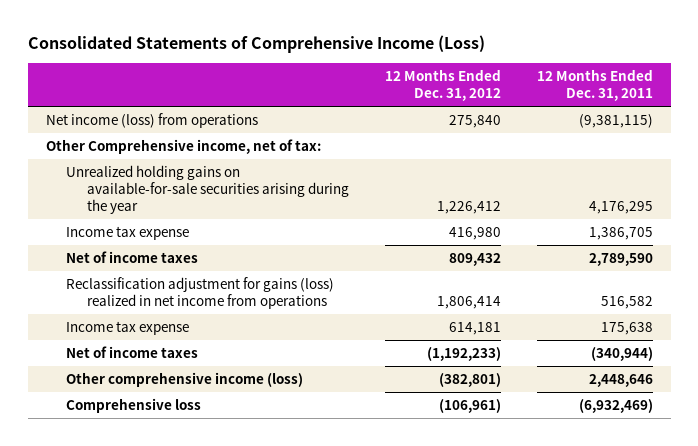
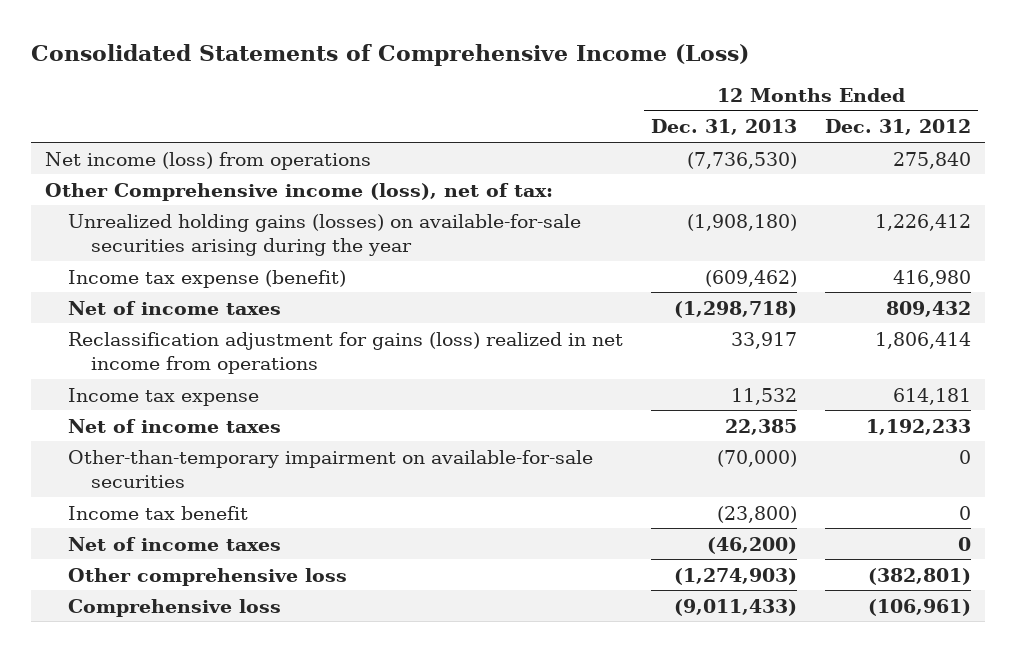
- | 12 Months Ended Dec. 31, 2012 | 12 Months Ended Dec. 31, 2011
+ | 12 Months Ended Dec. 31, 2013 | 12 Months Ended Dec. 31, 2012
- Other Comprehensive income, net of tax:
- Unrealized holding gains on available-for-sale securities arising during the year | 1,226,412 | 4,176,295
- Income tax expense | 416,980 | 1,386,705
+ Other Comprehensive income (loss), net of tax:
+ Unrealized holding gains (losses) on available-for-sale securities arising during the year | (1,908,180) | 1,226,412
+ Income tax expense (benefit) | (609,462) | 416,980
- Net of income taxes | (1,192,233) | (340,944)
- Other comprehensive income (loss) | (382,801) | 2,448,646
+ Net of income taxes | 22,385 | 1,192,233
+ Other-than-temporary impairment on available-for-sale securities | (70,000) | 0
+ Income tax benefit | (23,800) | 0
+ Net of income taxes | (46,200) | 0
+ Other comprehensive loss | (1,274,903) | (382,801)

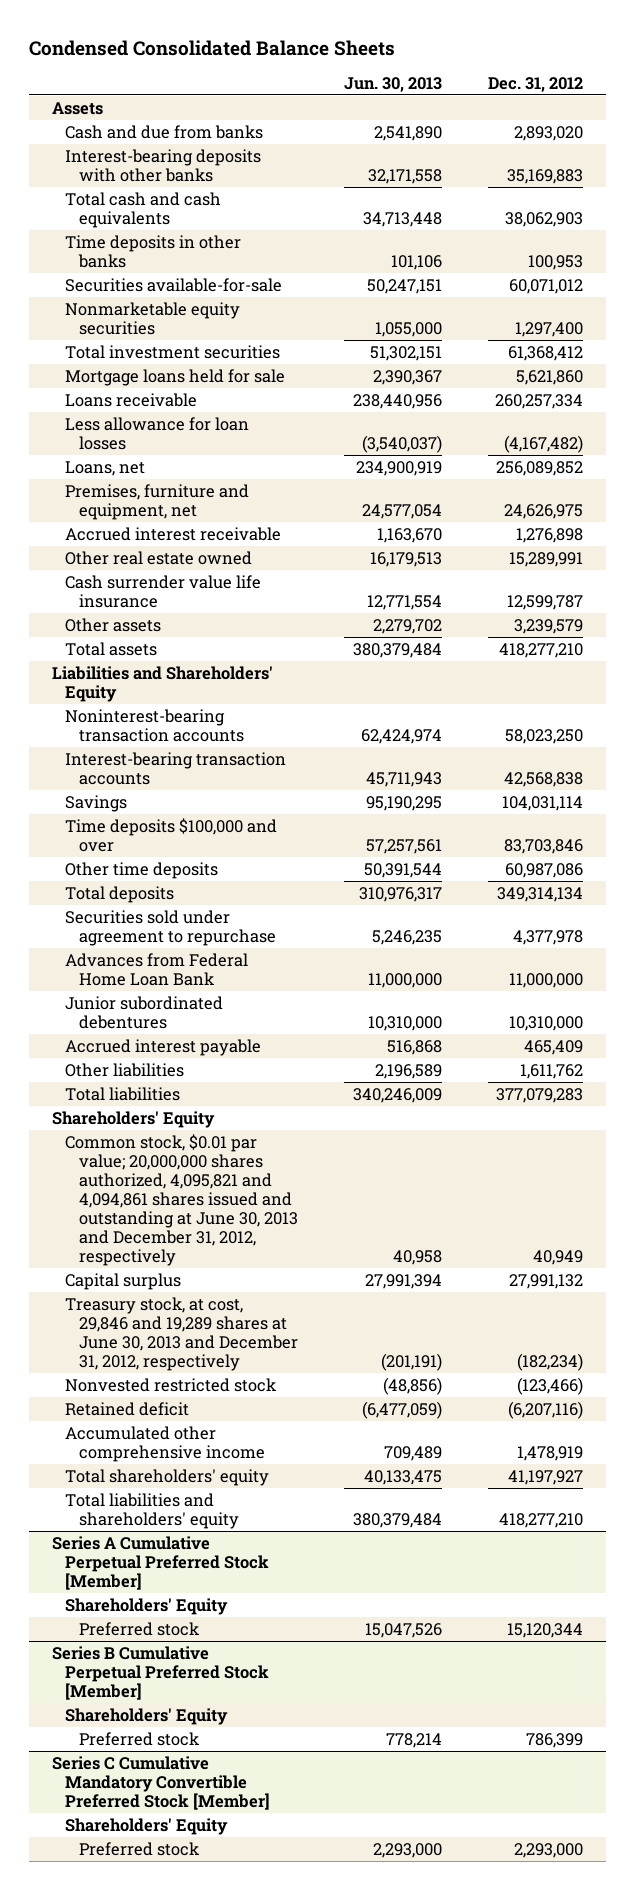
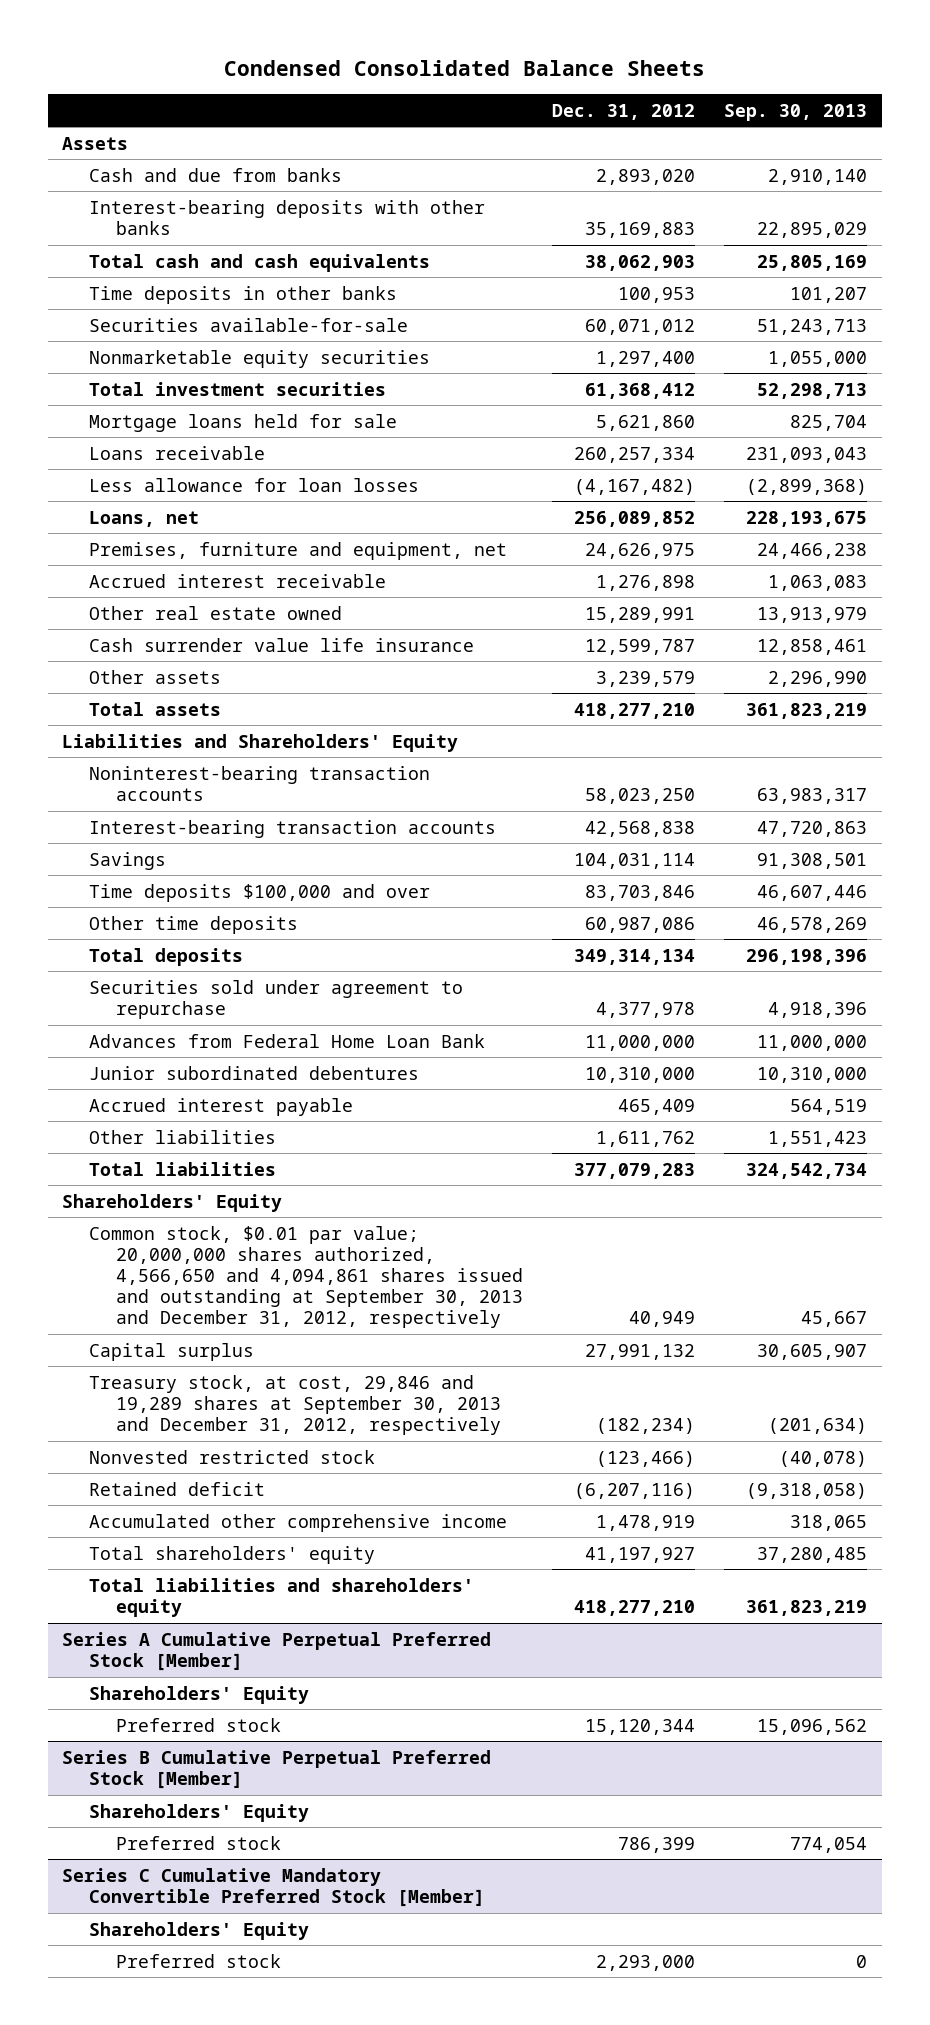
- | Jun. 30, 2013 | Dec. 31, 2012
+ | Dec. 31, 2012 | Sep. 30, 2013
- Common stock, $0.01 par value; 20,000,000 shares authorized, 4,095,821 and 4,094,861 shares issued and outstanding at June 30, 2013 and December 31, 2012, respectively | 40,958 | 40,949
+ Common stock, $0.01 par value; 20,000,000 shares authorized, 4,566,650 and 4,094,861 shares issued and outstanding at September 30, 2013 and December 31, 2012, respectively | 40,949 | 45,667
- Treasury stock, at cost, 29,846 and 19,289 shares at June 30, 2013 and December 31, 2012, respectively | (201,191) | (182,234)
+ Treasury stock, at cost, 29,846 and 19,289 shares at September 30, 2013 and December 31, 2012, respectively | (182,234) | (201,634)

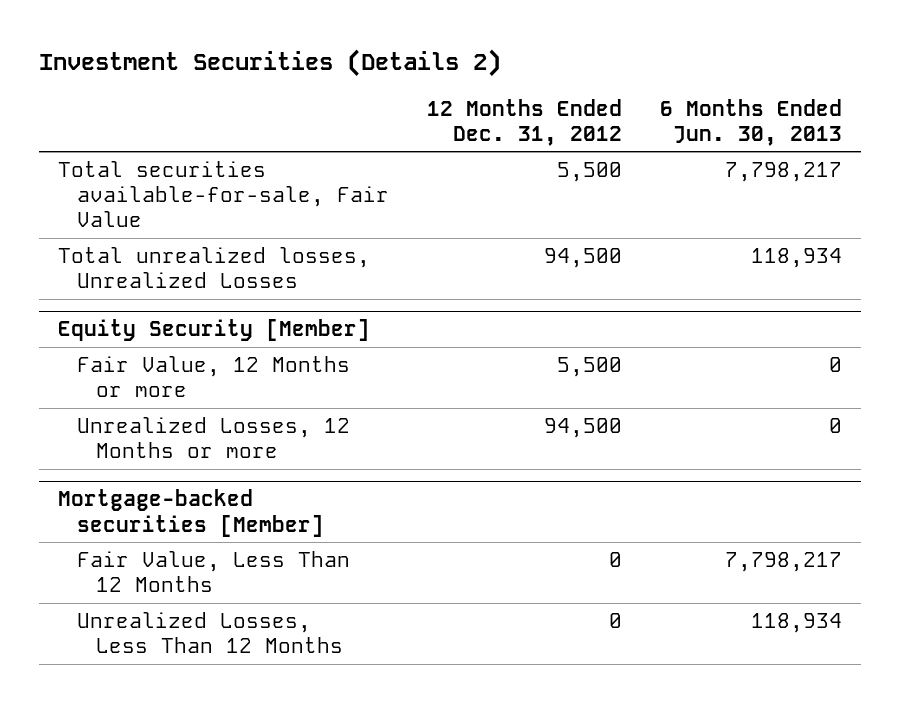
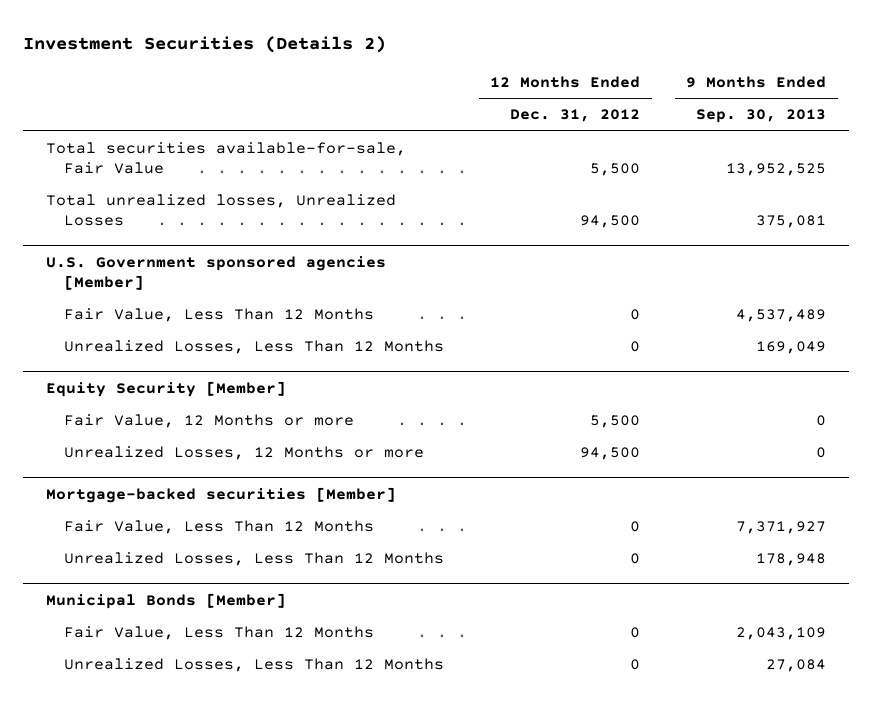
- | 12 Months Ended Dec. 31, 2012 | 6 Months Ended Jun. 30, 2013
+ | 12 Months Ended Dec. 31, 2012 | 9 Months Ended Sep. 30, 2013
+ U.S. Government sponsored agencies [Member]
+ Fair Value, Less Than 12 Months | 0 | 4,537,489
+ Unrealized Losses, Less Than 12 Months | 0 | 169,049
+ Municipal Bonds [Member]
+ Fair Value, Less Than 12 Months | 0 | 2,043,109
+ Unrealized Losses, Less Than 12 Months | 0 | 27,084

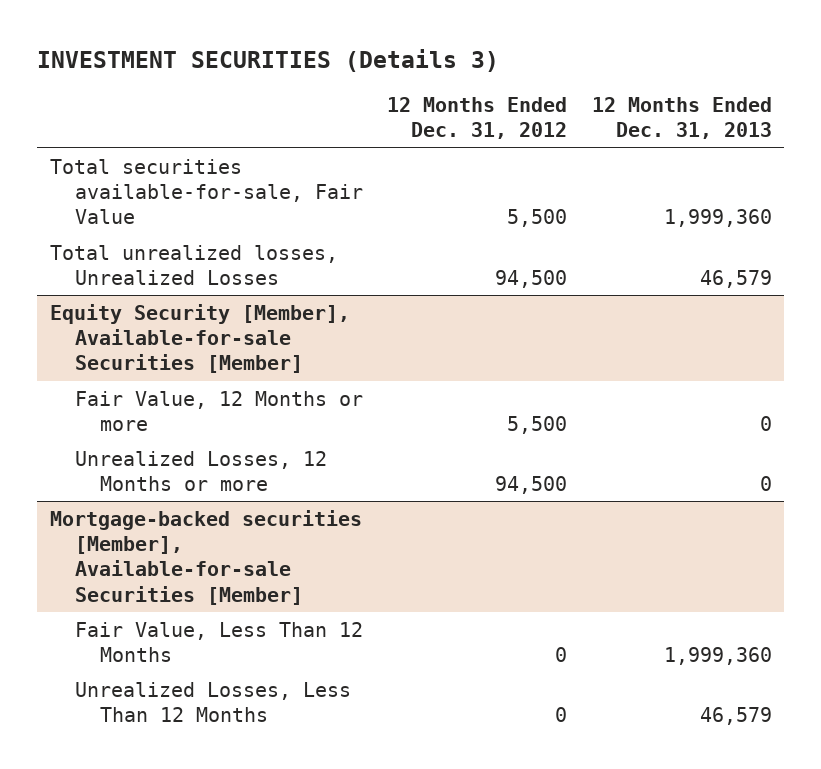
- Investment Securities (Details 2)
+ INVESTMENT SECURITIES (Details 3)
- | 12 Months Ended Dec. 31, 2012 | 9 Months Ended Sep. 30, 2013
+ | 12 Months Ended Dec. 31, 2012 | 12 Months Ended Dec. 31, 2013
- U.S. Government sponsored agencies [Member]
- Fair Value, Less Than 12 Months | 0 | 4,537,489
- Unrealized Losses, Less Than 12 Months | 0 | 169,049
- Equity Security [Member]
+ Equity Security [Member], Available-for-sale Securities [Member]
- Mortgage-backed securities [Member]
- Fair Value, Less Than 12 Months | 0 | 7,371,927
- Unrealized Losses, Less Than 12 Months | 0 | 178,948
- Municipal Bonds [Member]
+ Mortgage-backed securities [Member], Available-for-sale Securities [Member]

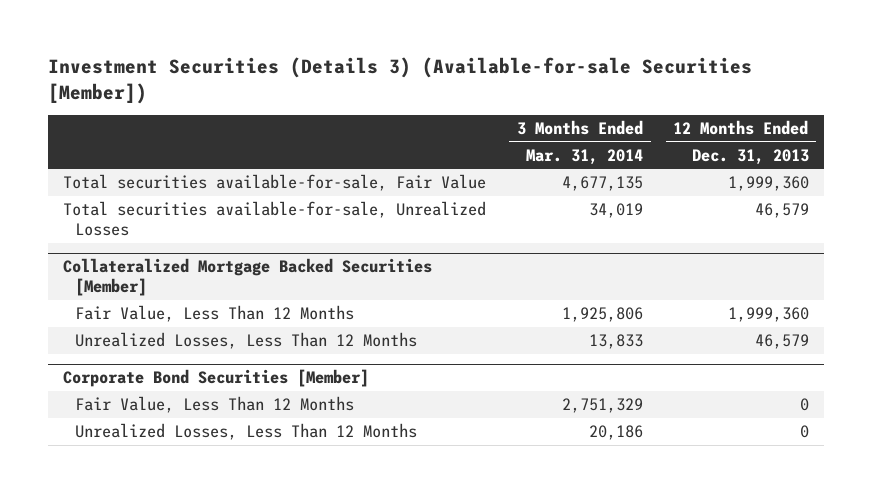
- INVESTMENT SECURITIES (Details 3)
+ Investment Securities (Details 3) (Available-for-sale Securities [Member])
- | 12 Months Ended Dec. 31, 2012 | 12 Months Ended Dec. 31, 2013
+ | 3 Months Ended Mar. 31, 2014 | 12 Months Ended Dec. 31, 2013
- Total unrealized losses, Unrealized Losses | 94,500 | 46,579
- Equity Security [Member], Available-for-sale Securities [Member]
- Fair Value, 12 Months or more | 5,500 | 0
- Unrealized Losses, 12 Months or more | 94,500 | 0
- Mortgage-backed securities [Member], Available-for-sale Securities [Member]
+ Total securities available-for-sale, Unrealized Losses | 34,019 | 46,579
+ Collateralized Mortgage Backed Securities [Member]
+ Corporate Bond Securities [Member]
+ Fair Value, Less Than 12 Months | 2,751,329 | 0
+ Unrealized Losses, Less Than 12 Months | 20,186 | 0

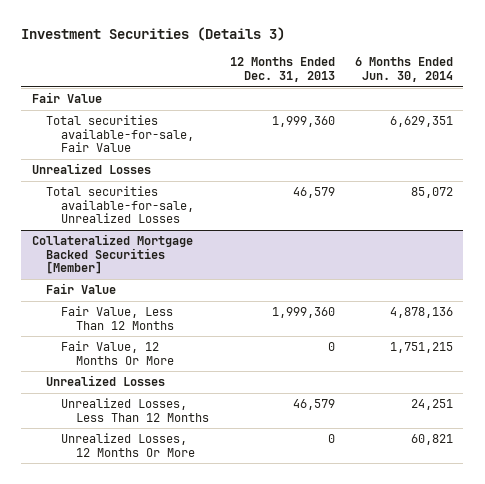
- Investment Securities (Details 3) (Available-for-sale Securities [Member])
+ Investment Securities (Details 3)
- | 3 Months Ended Mar. 31, 2014 | 12 Months Ended Dec. 31, 2013
+ | 12 Months Ended Dec. 31, 2013 | 6 Months Ended Jun. 30, 2014
+ Fair Value
+ Unrealized Losses
@ Collateralized Mortgage Backed Securities [Member]
+ Fair Value
+ Fair Value, 12 Months Or More | 0 | 1,751,215
+ Unrealized Losses
- Corporate Bond Securities [Member]
- Fair Value, Less Than 12 Months | 2,751,329 | 0
- Unrealized Losses, Less Than 12 Months | 20,186 | 0
@ Collateralized Mortgage Backed Securities [Member]
+ Unrealized Losses, 12 Months Or More | 0 | 60,821

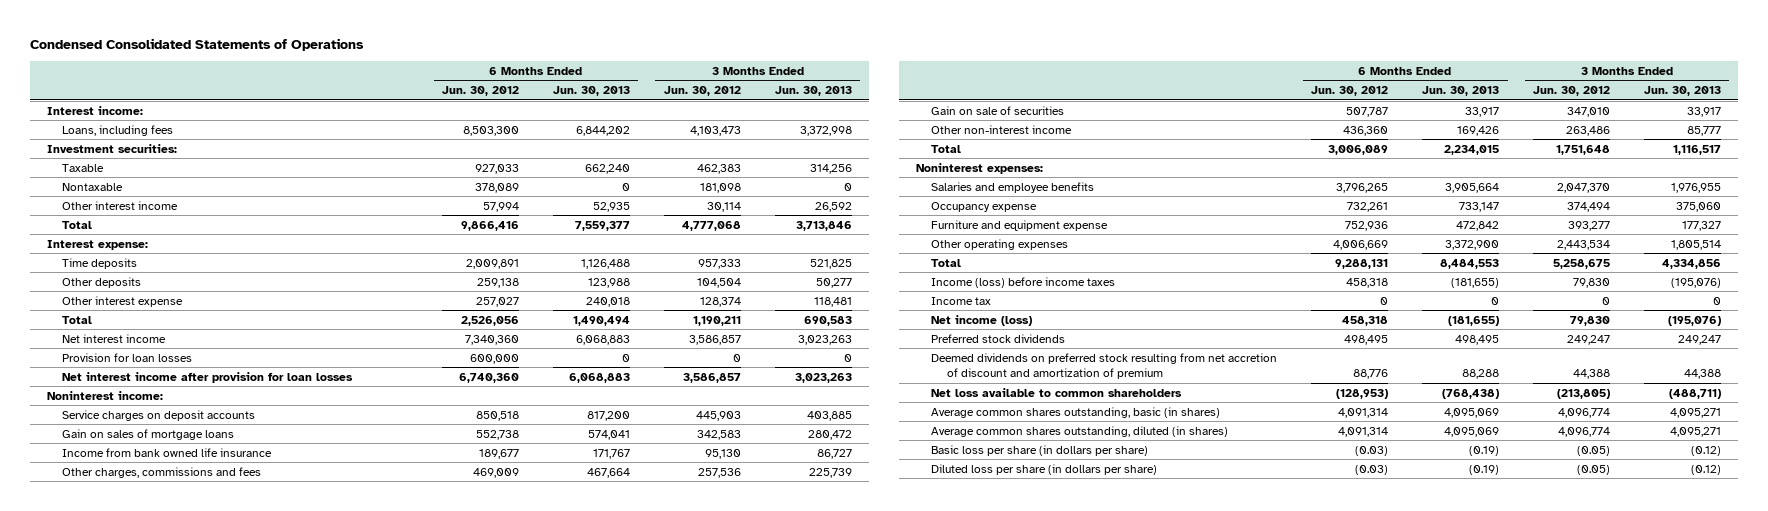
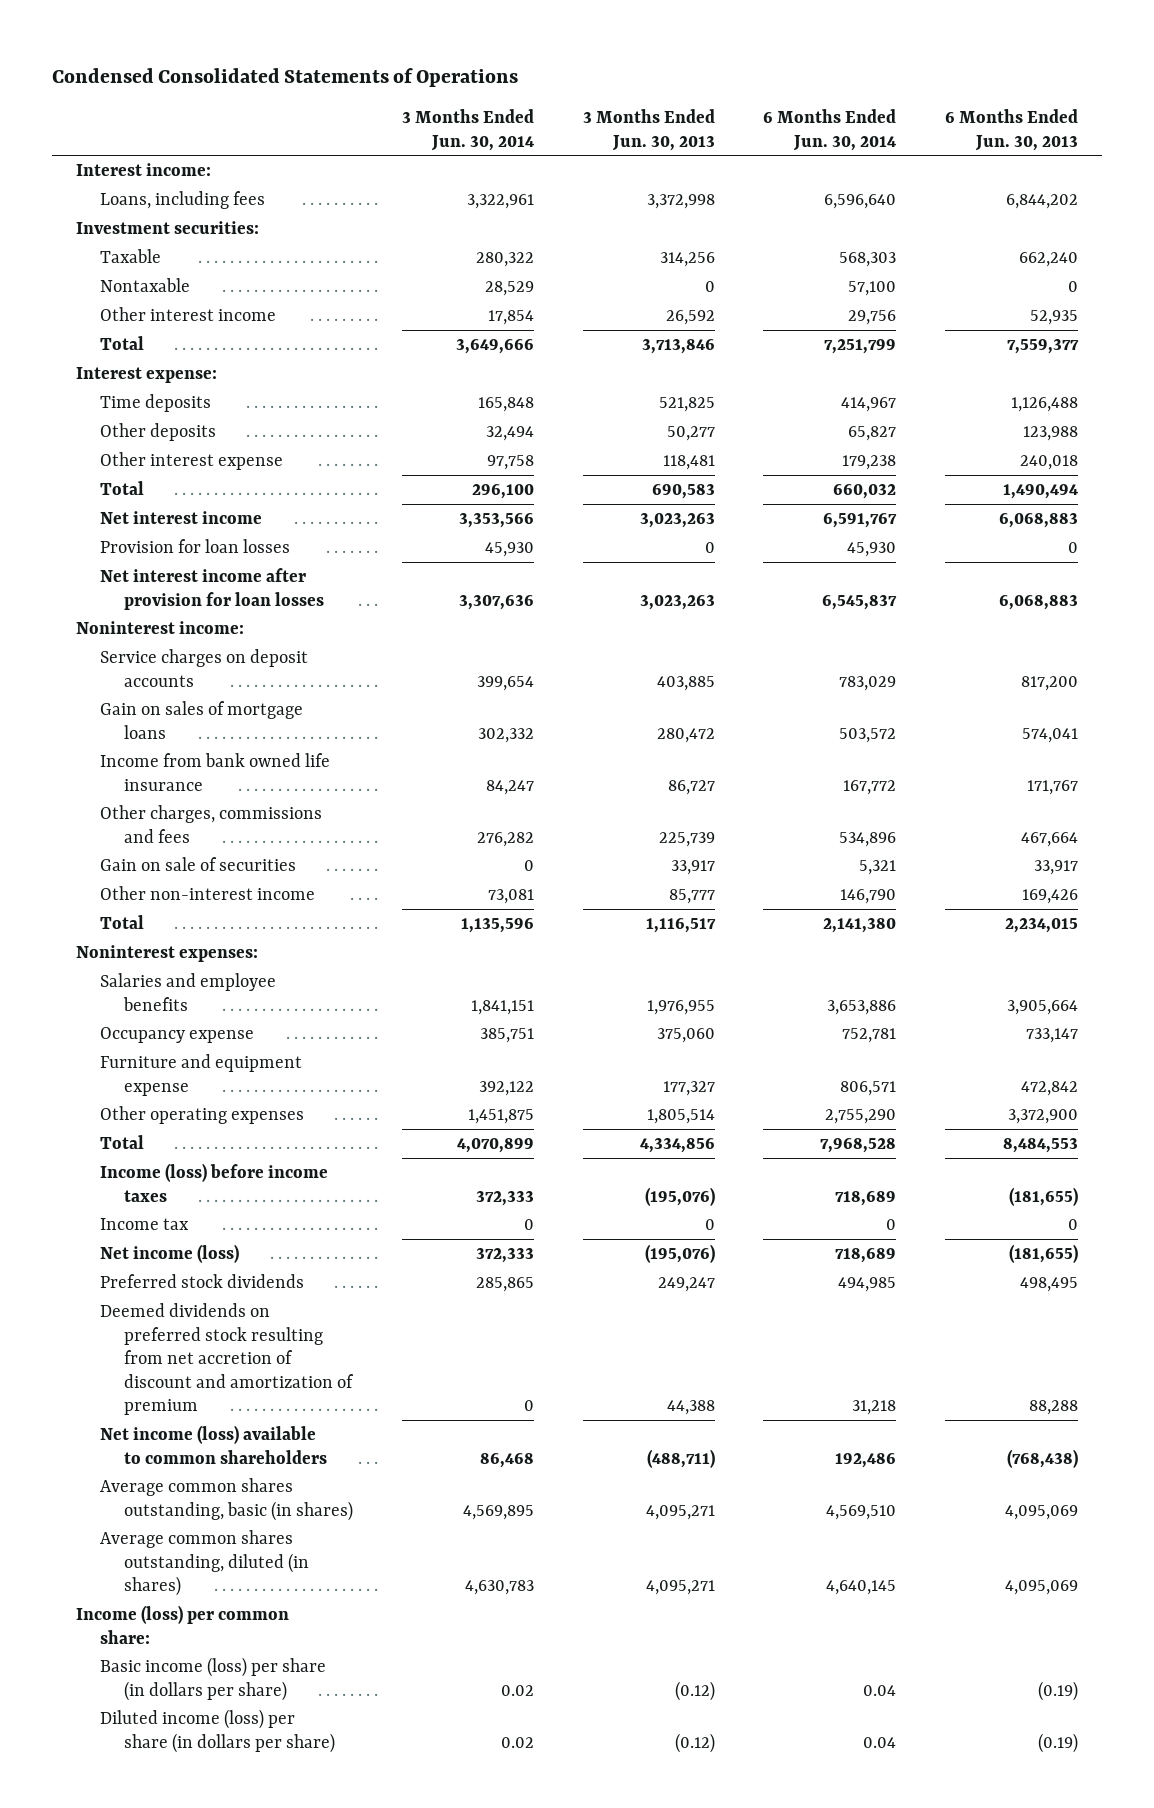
- | 6 Months Ended Jun. 30, 2012 | 6 Months Ended Jun. 30, 2013 | 3 Months Ended Jun. 30, 2012 | 3 Months Ended Jun. 30, 2013
+ | 3 Months Ended Jun. 30, 2014 | 3 Months Ended Jun. 30, 2013 | 6 Months Ended Jun. 30, 2014 | 6 Months Ended Jun. 30, 2013
- Net loss available to common shareholders | (128,953) | (768,438) | (213,805) | (488,711)
+ Net income (loss) available to common shareholders | 86,468 | (488,711) | 192,486 | (768,438)
- Basic loss per share (in dollars per share) | (0.03) | (0.19) | (0.05) | (0.12)
- Diluted loss per share (in dollars per share) | (0.03) | (0.19) | (0.05) | (0.12)
+ Income (loss) per common share:
+ Basic income (loss) per share (in dollars per share) | 0.02 | (0.12) | 0.04 | (0.19)
+ Diluted income (loss) per share (in dollars per share) | 0.02 | (0.12) | 0.04 | (0.19)

